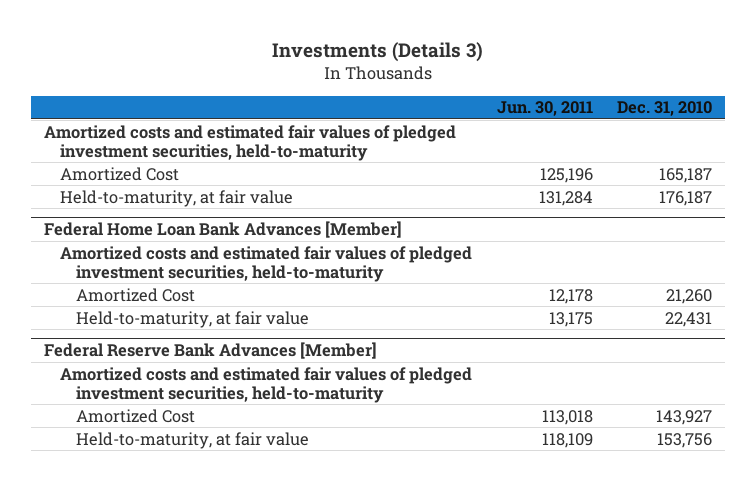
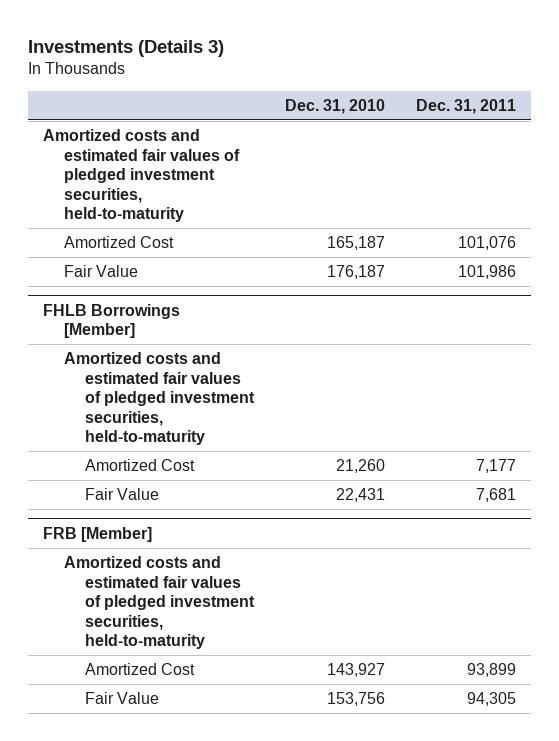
- | Jun. 30, 2011 | Dec. 31, 2010
+ | Dec. 31, 2010 | Dec. 31, 2011
- Held-to-maturity, at fair value | 131,284 | 176,187
- Federal Home Loan Bank Advances [Member]
+ Fair Value | 176,187 | 101,986
+ FHLB Borrowings [Member]
- Held-to-maturity, at fair value | 13,175 | 22,431
- Federal Reserve Bank Advances [Member]
+ Fair Value | 22,431 | 7,681
+ FRB [Member]
- Held-to-maturity, at fair value | 118,109 | 153,756
+ Fair Value | 153,756 | 94,305

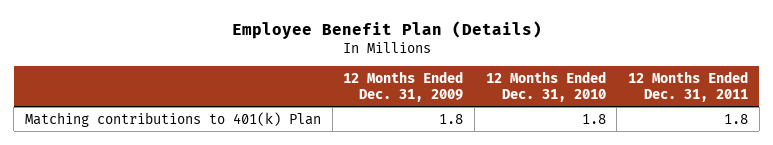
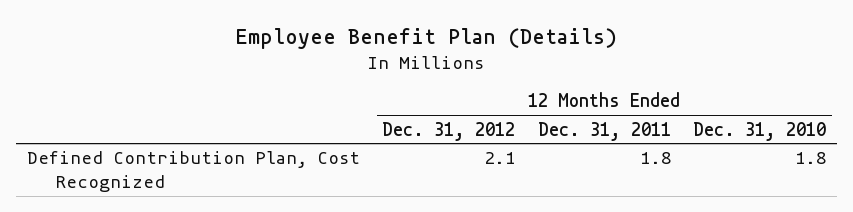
- | 12 Months Ended Dec. 31, 2009 | 12 Months Ended Dec. 31, 2010 | 12 Months Ended Dec. 31, 2011
+ | 12 Months Ended Dec. 31, 2012 | 12 Months Ended Dec. 31, 2011 | 12 Months Ended Dec. 31, 2010
- Matching contributions to 401(k) Plan | 1.8 | 1.8 | 1.8
+ Defined Contribution Plan, Cost Recognized | 2.1 | 1.8 | 1.8

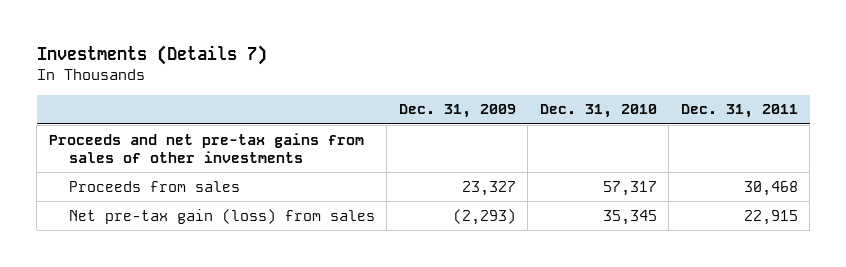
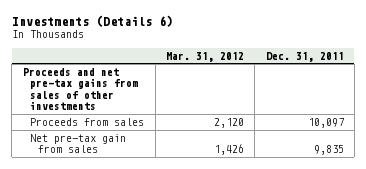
- Investments (Details 7)
+ Investments (Details 6)
- | Dec. 31, 2009 | Dec. 31, 2010 | Dec. 31, 2011
+ | Mar. 31, 2012 | Dec. 31, 2011
- Proceeds from sales | 23,327 | 57,317 | 30,468
- Net pre-tax gain (loss) from sales | (2,293) | 35,345 | 22,915
+ Proceeds from sales | 2,120 | 10,097
+ Net pre-tax gain from sales | 1,426 | 9,835

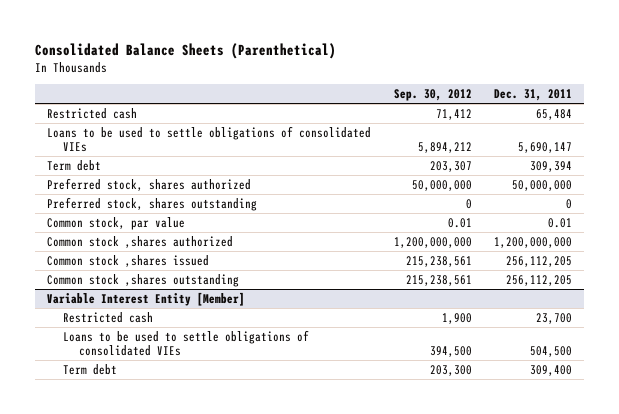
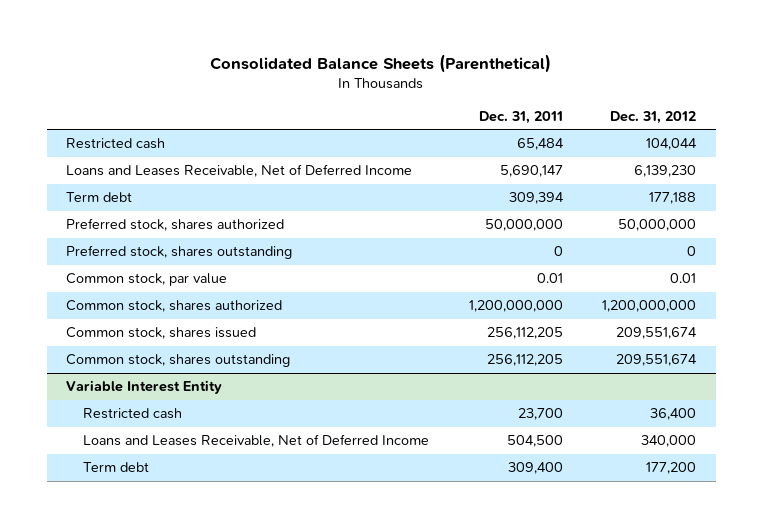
- | Sep. 30, 2012 | Dec. 31, 2011
+ | Dec. 31, 2011 | Dec. 31, 2012
- Loans to be used to settle obligations of consolidated VIEs | 5,894,212 | 5,690,147
+ Loans and Leases Receivable, Net of Deferred Income | 5,690,147 | 6,139,230
- Common stock ,shares authorized | 1,200,000,000 | 1,200,000,000
- Common stock ,shares issued | 215,238,561 | 256,112,205
- Common stock ,shares outstanding | 215,238,561 | 256,112,205
- Variable Interest Entity [Member]
+ Common stock, shares authorized | 1,200,000,000 | 1,200,000,000
+ Common stock, shares issued | 256,112,205 | 209,551,674
+ Common stock, shares outstanding | 256,112,205 | 209,551,674
+ Variable Interest Entity
- Loans to be used to settle obligations of consolidated VIEs | 394,500 | 504,500
+ Loans and Leases Receivable, Net of Deferred Income | 504,500 | 340,000

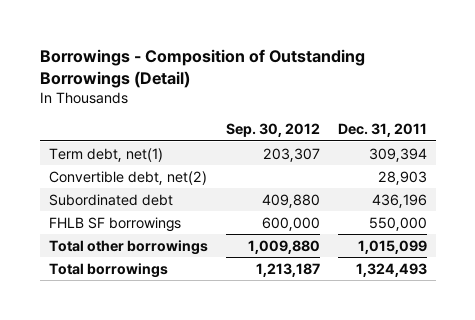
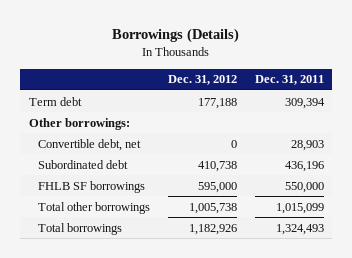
- Borrowings - Composition of Outstanding Borrowings (Detail)
+ Borrowings (Details)
- | Sep. 30, 2012 | Dec. 31, 2011
+ | Dec. 31, 2012 | Dec. 31, 2011
- Term debt, net(1) | 203,307 | 309,394
- Convertible debt, net(2) | | 28,903
+ Term debt | 177,188 | 309,394
+ Other borrowings:
+ Convertible debt, net | 0 | 28,903

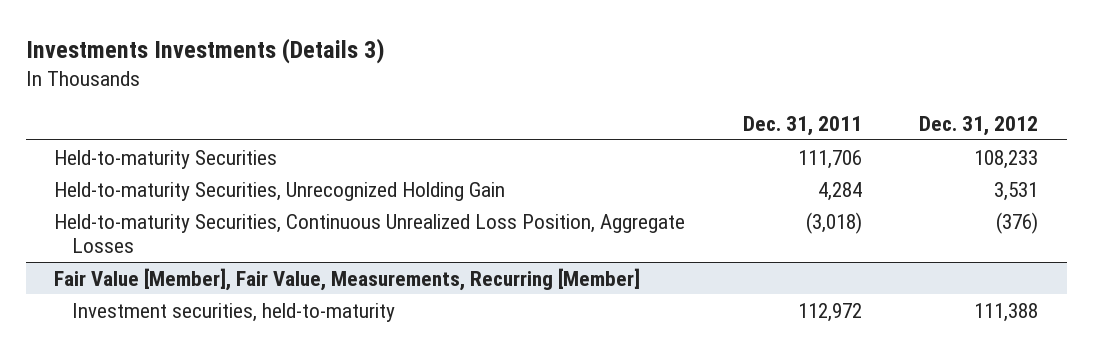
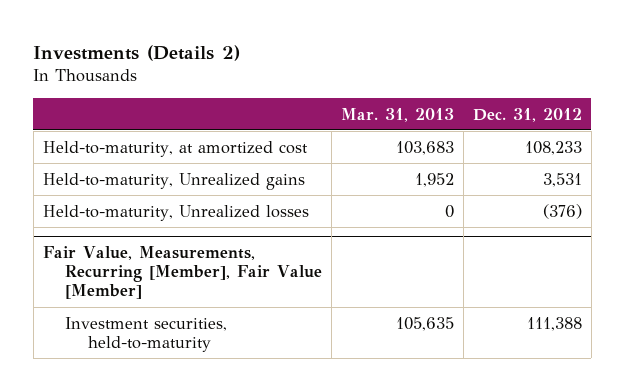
- Investments Investments (Details 3)
+ Investments (Details 2)
- | Dec. 31, 2011 | Dec. 31, 2012
+ | Mar. 31, 2013 | Dec. 31, 2012
- Held-to-maturity Securities | 111,706 | 108,233
- Held-to-maturity Securities, Unrecognized Holding Gain | 4,284 | 3,531
- Held-to-maturity Securities, Continuous Unrealized Loss Position, Aggregate Losses | (3,018) | (376)
- Fair Value [Member], Fair Value, Measurements, Recurring [Member]
+ Held-to-maturity, at amortized cost | 103,683 | 108,233
+ Held-to-maturity, Unrealized gains | 1,952 | 3,531
+ Held-to-maturity, Unrealized losses | 0 | (376)
+ Fair Value, Measurements, Recurring [Member], Fair Value [Member]

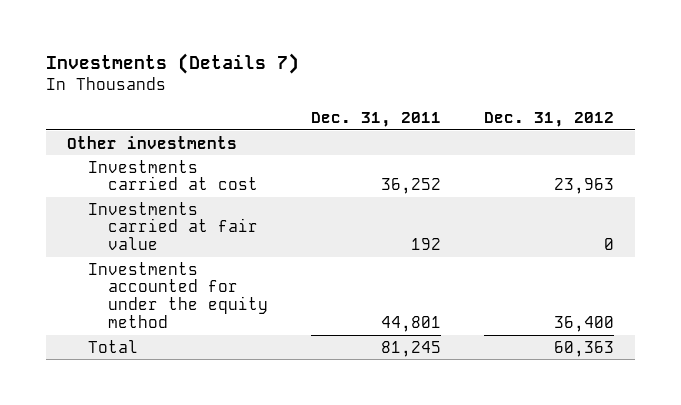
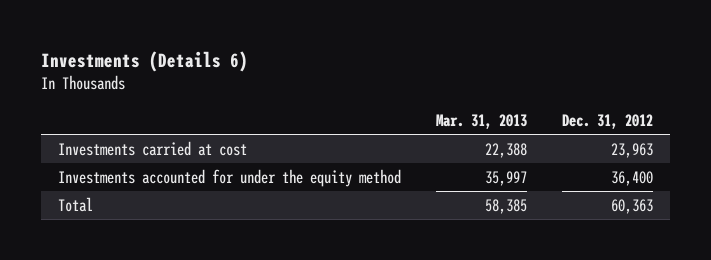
- Investments (Details 7)
+ Investments (Details 6)
- | Dec. 31, 2011 | Dec. 31, 2012
+ | Mar. 31, 2013 | Dec. 31, 2012
- Other investments
- Investments carried at fair value | 192 | 0

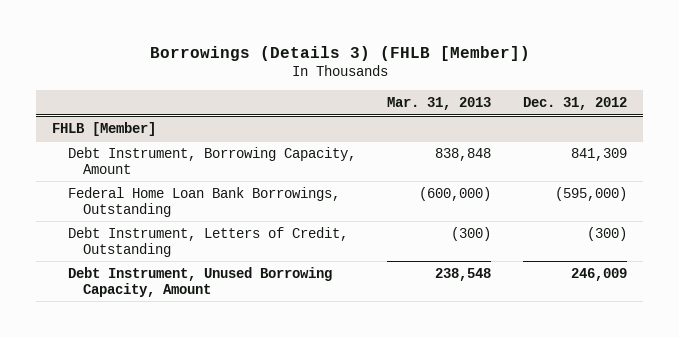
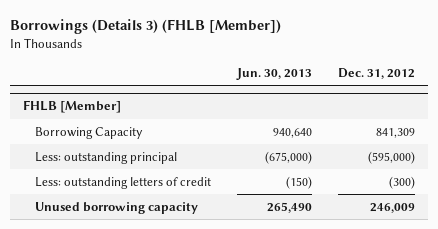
- | Mar. 31, 2013 | Dec. 31, 2012
+ | Jun. 30, 2013 | Dec. 31, 2012
@ FHLB [Member]
- Debt Instrument, Borrowing Capacity, Amount | 838,848 | 841,309
- Federal Home Loan Bank Borrowings, Outstanding | (600,000) | (595,000)
- Debt Instrument, Letters of Credit, Outstanding | (300) | (300)
- Debt Instrument, Unused Borrowing Capacity, Amount | 238,548 | 246,009
+ Borrowing Capacity | 940,640 | 841,309
+ Less: outstanding principal | (675,000) | (595,000)
+ Less: outstanding letters of credit | (150) | (300)
+ Unused borrowing capacity | 265,490 | 246,009

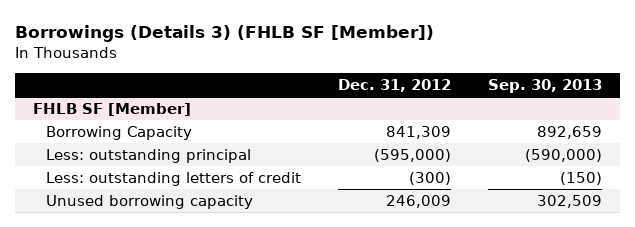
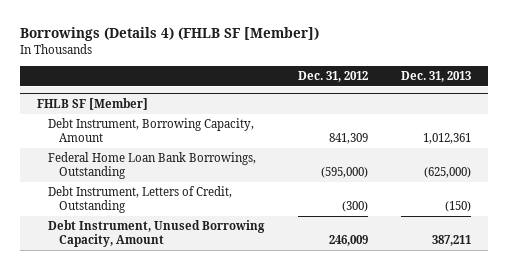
- Borrowings (Details 3) (FHLB SF [Member])
+ Borrowings (Details 4) (FHLB SF [Member])
- | Dec. 31, 2012 | Sep. 30, 2013
+ | Dec. 31, 2012 | Dec. 31, 2013
@ FHLB SF [Member]
- Borrowing Capacity | 841,309 | 892,659
- Less: outstanding principal | (595,000) | (590,000)
- Less: outstanding letters of credit | (300) | (150)
- Unused borrowing capacity | 246,009 | 302,509
+ Debt Instrument, Borrowing Capacity, Amount | 841,309 | 1,012,361
+ Federal Home Loan Bank Borrowings, Outstanding | (595,000) | (625,000)
+ Debt Instrument, Letters of Credit, Outstanding | (300) | (150)
+ Debt Instrument, Unused Borrowing Capacity, Amount | 246,009 | 387,211

